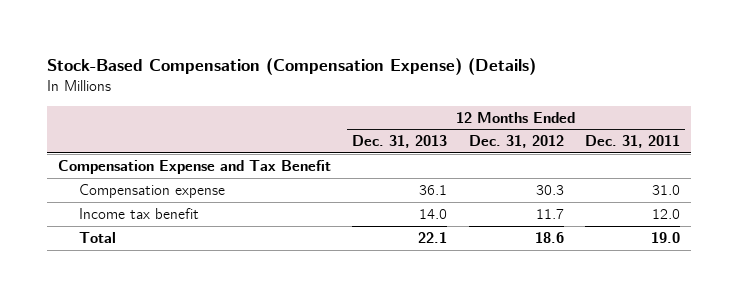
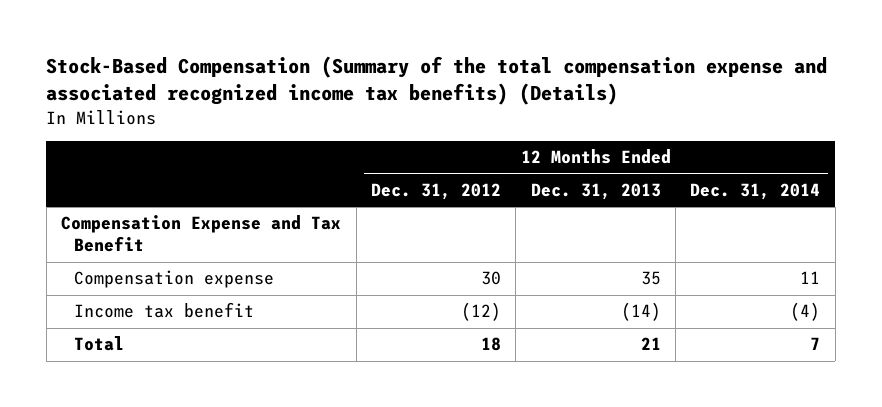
- Stock-Based Compensation (Compensation Expense) (Details)
+ Stock-Based Compensation (Summary of the total compensation expense and associated recognized income tax benefits) (Details)
- | 12 Months Ended Dec. 31, 2013 | 12 Months Ended Dec. 31, 2012 | 12 Months Ended Dec. 31, 2011
+ | 12 Months Ended Dec. 31, 2012 | 12 Months Ended Dec. 31, 2013 | 12 Months Ended Dec. 31, 2014
- Compensation expense | 36.1 | 30.3 | 31.0
- Income tax benefit | 14.0 | 11.7 | 12.0
- Total | 22.1 | 18.6 | 19.0
+ Compensation expense | 30 | 35 | 11
+ Income tax benefit | (12) | (14) | (4)
+ Total | 18 | 21 | 7

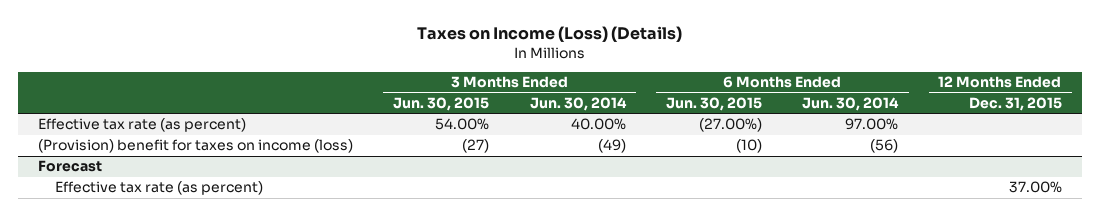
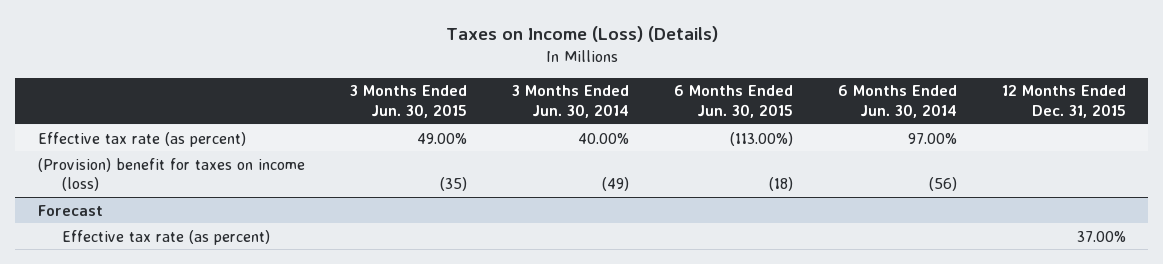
- Effective tax rate (as percent) | 54.00% | 40.00% | (27.00%) | 97.00% |
- (Provision) benefit for taxes on income (loss) | (27) | (49) | (10) | (56) |
+ Effective tax rate (as percent) | 49.00% | 40.00% | (113.00%) | 97.00% |
+ (Provision) benefit for taxes on income (loss) | (35) | (49) | (18) | (56) |

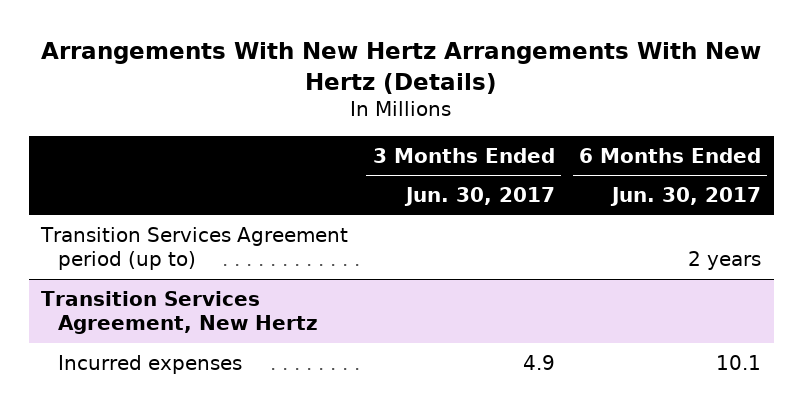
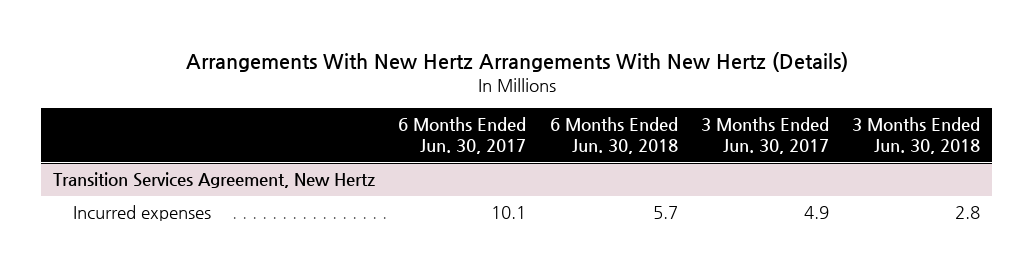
- | 3 Months Ended Jun. 30, 2017 | 6 Months Ended Jun. 30, 2017
+ | 6 Months Ended Jun. 30, 2017 | 6 Months Ended Jun. 30, 2018 | 3 Months Ended Jun. 30, 2017 | 3 Months Ended Jun. 30, 2018
- Transition Services Agreement period (up to) | | 2 years

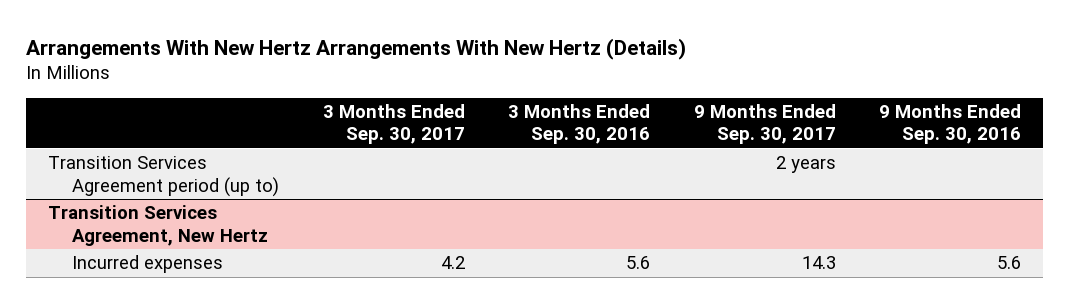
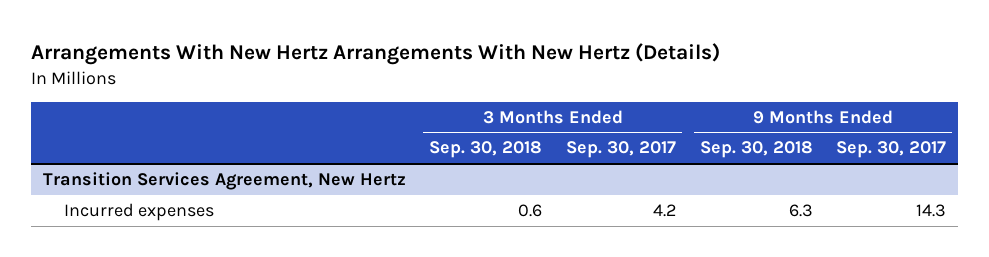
- | 3 Months Ended Sep. 30, 2017 | 3 Months Ended Sep. 30, 2016 | 9 Months Ended Sep. 30, 2017 | 9 Months Ended Sep. 30, 2016
+ | 3 Months Ended Sep. 30, 2018 | 3 Months Ended Sep. 30, 2017 | 9 Months Ended Sep. 30, 2018 | 9 Months Ended Sep. 30, 2017
- Transition Services Agreement period (up to) | | | 2 years |

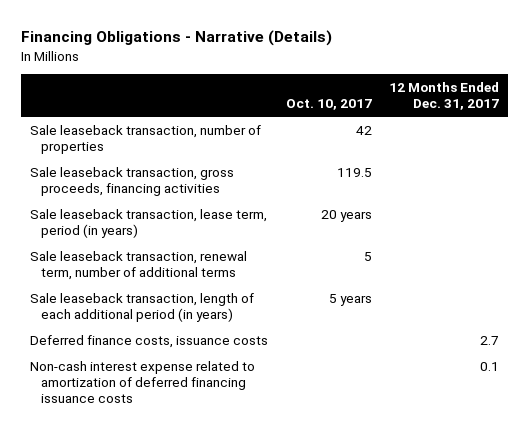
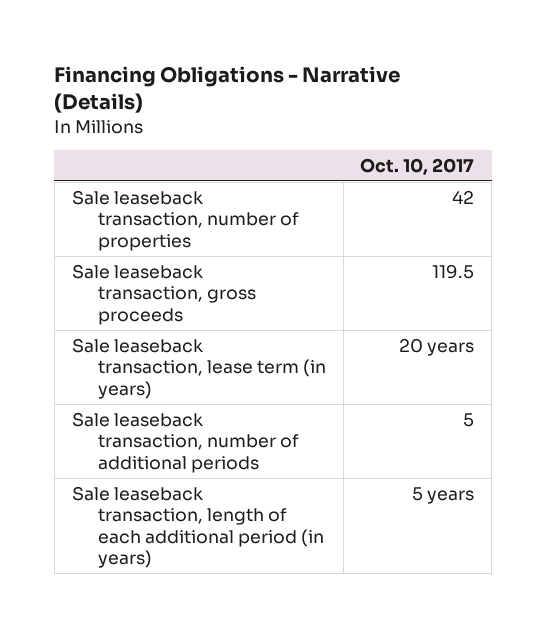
- | Oct. 10, 2017 | 12 Months Ended Dec. 31, 2017
+ | Oct. 10, 2017
- Sale leaseback transaction, gross proceeds, financing activities | 119.5 |
- Sale leaseback transaction, lease term, period (in years) | 20 years |
- Sale leaseback transaction, renewal term, number of additional terms | 5 |
+ Sale leaseback transaction, gross proceeds | 119.5
+ Sale leaseback transaction, lease term (in years) | 20 years
+ Sale leaseback transaction, number of additional periods | 5
- Deferred finance costs, issuance costs | | 2.7
- Non-cash interest expense related to amortization of deferred financing issuance costs | | 0.1

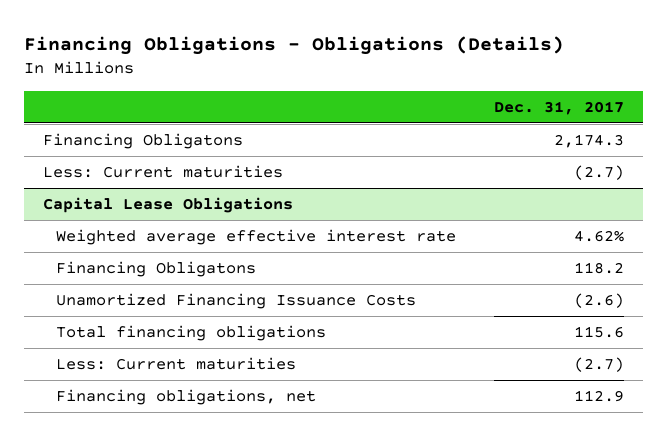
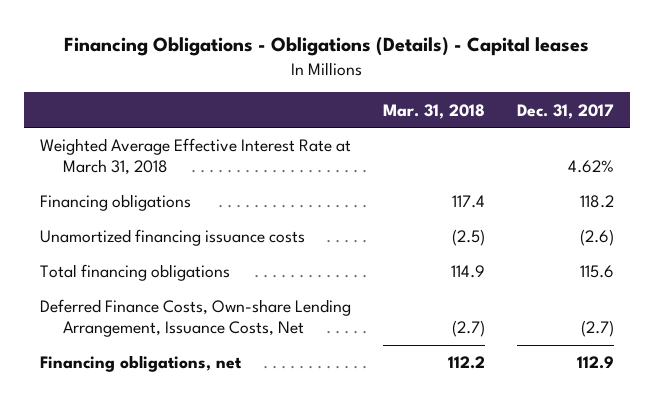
- Financing Obligations - Obligations (Details)
+ Financing Obligations - Obligations (Details) - Capital leases
- | Dec. 31, 2017
+ | Mar. 31, 2018 | Dec. 31, 2017
- Financing Obligatons | 2,174.3
- Less: Current maturities | (2.7)
- Capital Lease Obligations
- Weighted average effective interest rate | 4.62%
- Financing Obligatons | 118.2
- Unamortized Financing Issuance Costs | (2.6)
+ Weighted Average Effective Interest Rate at March 31, 2018 | | 4.62%
+ Financing obligations | 117.4 | 118.2
+ Unamortized financing issuance costs | (2.5) | (2.6)
- Less: Current maturities | (2.7)
+ Deferred Finance Costs, Own-share Lending Arrangement, Issuance Costs, Net | (2.7) | (2.7)

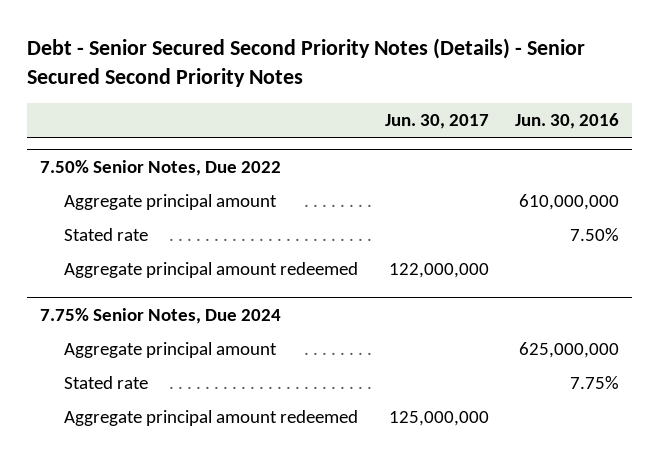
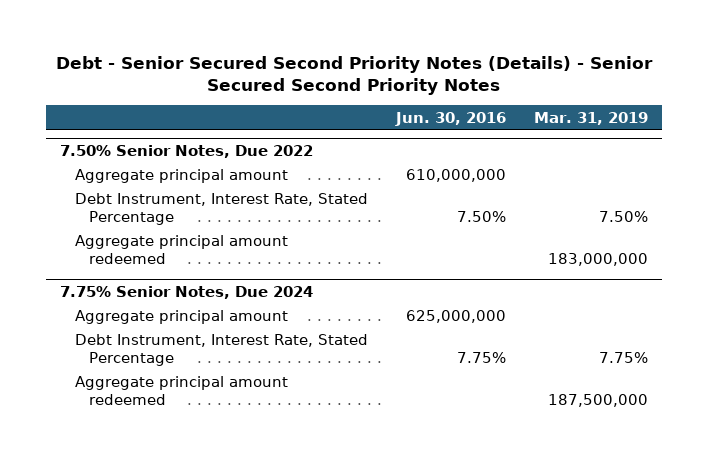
- | Jun. 30, 2017 | Jun. 30, 2016
+ | Jun. 30, 2016 | Mar. 31, 2019
@ 7.50% Senior Notes, Due 2022
- Stated rate | | 7.50%
+ Debt Instrument, Interest Rate, Stated Percentage | 7.50% | 7.50%
@ 7.75% Senior Notes, Due 2024
- Stated rate | | 7.75%
+ Debt Instrument, Interest Rate, Stated Percentage | 7.75% | 7.75%

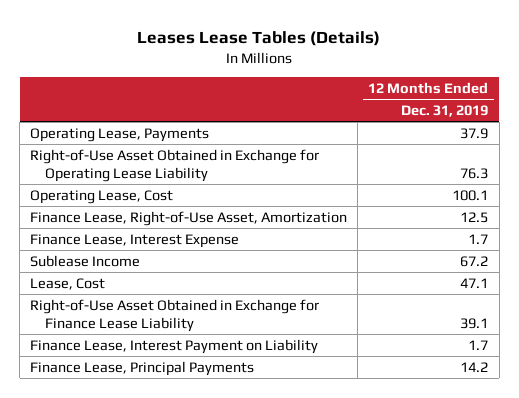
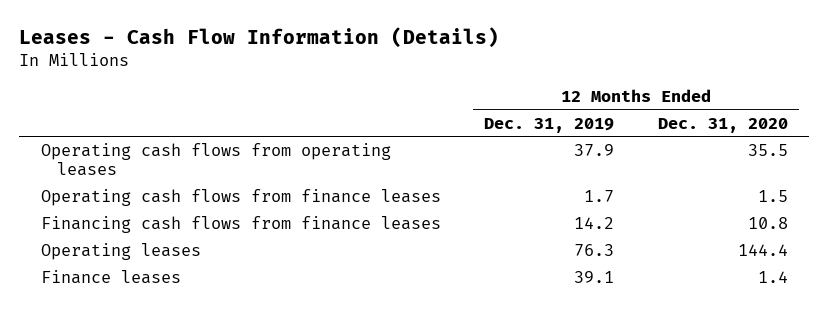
- Leases Lease Tables (Details)
+ Leases - Cash Flow Information (Details)
- | 12 Months Ended Dec. 31, 2019
+ | 12 Months Ended Dec. 31, 2019 | 12 Months Ended Dec. 31, 2020
- Operating Lease, Payments | 37.9
- Right-of-Use Asset Obtained in Exchange for Operating Lease Liability | 76.3
- Operating Lease, Cost | 100.1
- Finance Lease, Right-of-Use Asset, Amortization | 12.5
- Finance Lease, Interest Expense | 1.7
- Sublease Income | 67.2
- Lease, Cost | 47.1
- Right-of-Use Asset Obtained in Exchange for Finance Lease Liability | 39.1
- Finance Lease, Interest Payment on Liability | 1.7
- Finance Lease, Principal Payments | 14.2
+ Operating cash flows from operating leases | 37.9 | 35.5
+ Operating cash flows from finance leases | 1.7 | 1.5
+ Financing cash flows from finance leases | 14.2 | 10.8
+ Operating leases | 76.3 | 144.4
+ Finance leases | 39.1 | 1.4

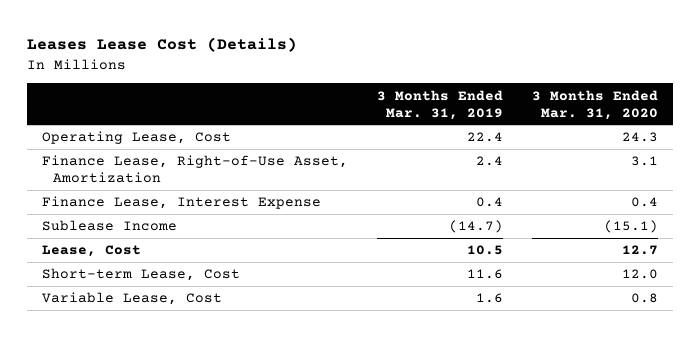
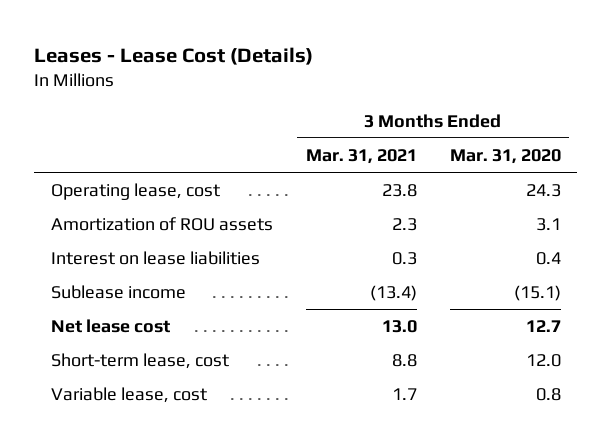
- Leases Lease Cost (Details)
+ Leases - Lease Cost (Details)
- | 3 Months Ended Mar. 31, 2019 | 3 Months Ended Mar. 31, 2020
+ | 3 Months Ended Mar. 31, 2021 | 3 Months Ended Mar. 31, 2020
- Operating Lease, Cost | 22.4 | 24.3
- Finance Lease, Right-of-Use Asset, Amortization | 2.4 | 3.1
- Finance Lease, Interest Expense | 0.4 | 0.4
- Sublease Income | (14.7) | (15.1)
- Lease, Cost | 10.5 | 12.7
- Short-term Lease, Cost | 11.6 | 12.0
- Variable Lease, Cost | 1.6 | 0.8
+ Operating lease, cost | 23.8 | 24.3
+ Amortization of ROU assets | 2.3 | 3.1
+ Interest on lease liabilities | 0.3 | 0.4
+ Sublease income | (13.4) | (15.1)
+ Net lease cost | 13.0 | 12.7
+ Short-term lease, cost | 8.8 | 12.0
+ Variable lease, cost | 1.7 | 0.8

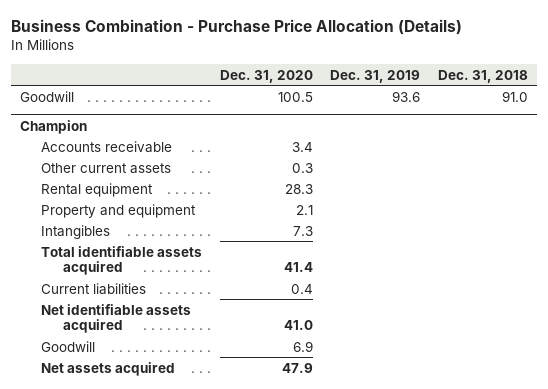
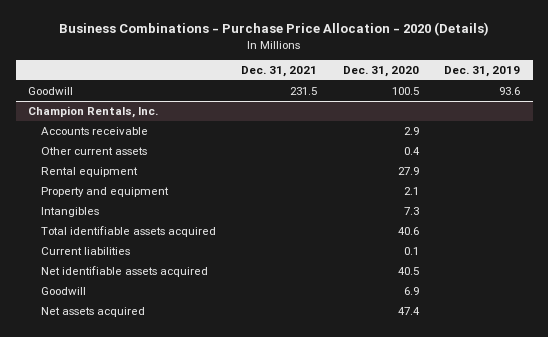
- Business Combination - Purchase Price Allocation (Details)
+ Business Combinations - Purchase Price Allocation - 2020 (Details)
- | Dec. 31, 2020 | Dec. 31, 2019 | Dec. 31, 2018
+ | Dec. 31, 2021 | Dec. 31, 2020 | Dec. 31, 2019
- Champion
- Accounts receivable | 3.4 | |
- Other current assets | 0.3 | |
- Rental equipment | 28.3 | |
+ Champion Rentals, Inc.
+ Accounts receivable | | 2.9 |
+ Other current assets | | 0.4 |
+ Rental equipment | | 27.9 |
- Total identifiable assets acquired | 41.4 | |
- Current liabilities | 0.4 | |
- Net identifiable assets acquired | 41.0 | |
+ Total identifiable assets acquired | | 40.6 |
+ Current liabilities | | 0.1 |
+ Net identifiable assets acquired | | 40.5 |
- Net assets acquired | 47.9 | |
+ Net assets acquired | | 47.4 |

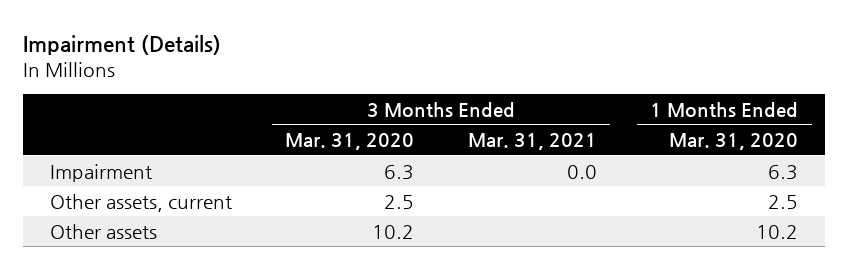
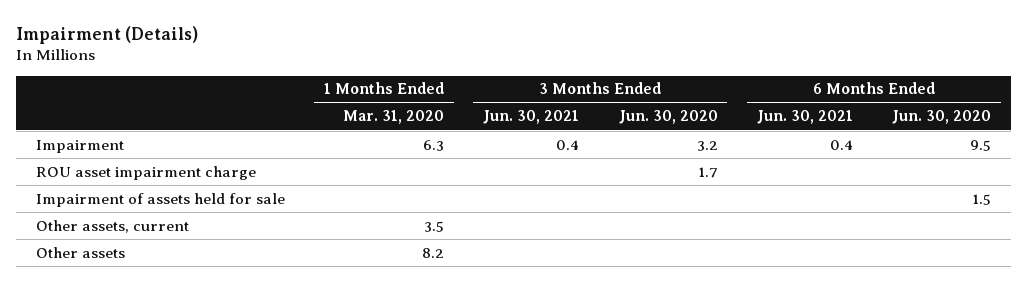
- | 3 Months Ended Mar. 31, 2020 | 3 Months Ended Mar. 31, 2021 | 1 Months Ended Mar. 31, 2020
+ | 1 Months Ended Mar. 31, 2020 | 3 Months Ended Jun. 30, 2021 | 3 Months Ended Jun. 30, 2020 | 6 Months Ended Jun. 30, 2021 | 6 Months Ended Jun. 30, 2020
- Other assets, current | 2.5 | | 2.5
- Other assets | 10.2 | | 10.2
+ ROU asset impairment charge | | | 1.7 | |
+ Impairment of assets held for sale | | | | | 1.5
+ Other assets, current | 3.5 | | | |
+ Other assets | 8.2 | | | |

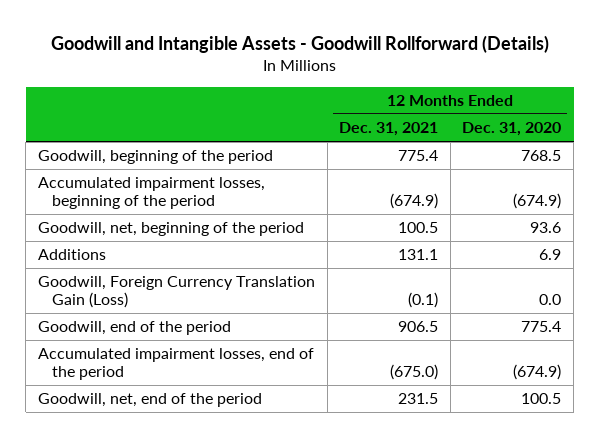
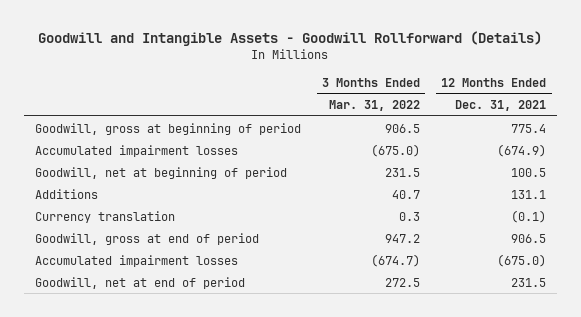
- | 12 Months Ended Dec. 31, 2021 | 12 Months Ended Dec. 31, 2020
+ | 3 Months Ended Mar. 31, 2022 | 12 Months Ended Dec. 31, 2021
- Goodwill, beginning of the period | 775.4 | 768.5
- Accumulated impairment losses, beginning of the period | (674.9) | (674.9)
- Goodwill, net, beginning of the period | 100.5 | 93.6
+ Goodwill, gross at beginning of period | 906.5 | 775.4
+ Accumulated impairment losses | (675.0) | (674.9)
+ Goodwill, net at beginning of period | 231.5 | 100.5
- Goodwill, Foreign Currency Translation Gain (Loss) | (0.1) | 0.0
- Goodwill, end of the period | 906.5 | 775.4
- Accumulated impairment losses, end of the period | (675.0) | (674.9)
- Goodwill, net, end of the period | 231.5 | 100.5
+ Currency translation | 0.3 | (0.1)
+ Goodwill, gross at end of period | 947.2 | 906.5
+ Accumulated impairment losses | (674.7) | (675.0)
+ Goodwill, net at end of period | 272.5 | 231.5

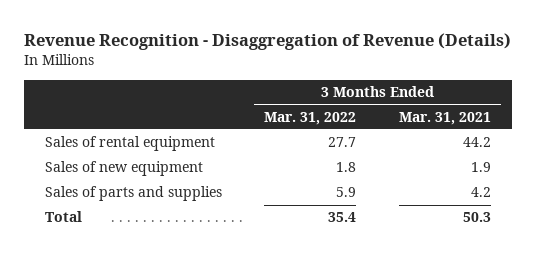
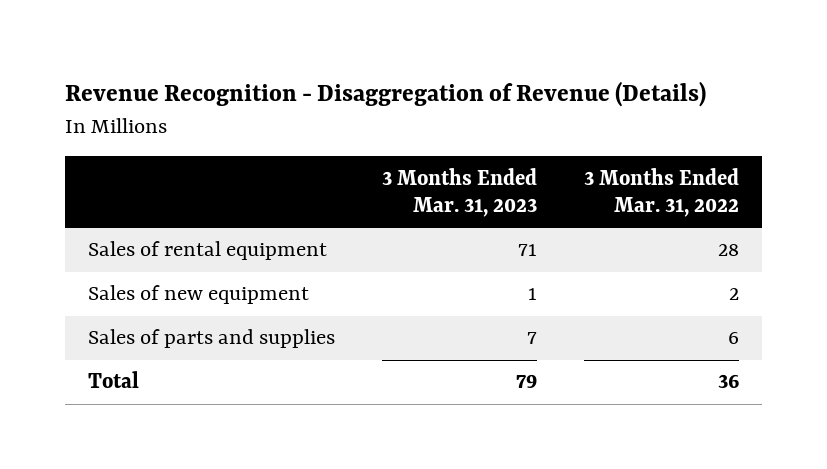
- | 3 Months Ended Mar. 31, 2022 | 3 Months Ended Mar. 31, 2021
+ | 3 Months Ended Mar. 31, 2023 | 3 Months Ended Mar. 31, 2022
- Sales of rental equipment | 27.7 | 44.2
- Sales of new equipment | 1.8 | 1.9
- Sales of parts and supplies | 5.9 | 4.2
- Total | 35.4 | 50.3
+ Sales of rental equipment | 71 | 28
+ Sales of new equipment | 1 | 2
+ Sales of parts and supplies | 7 | 6
+ Total | 79 | 36

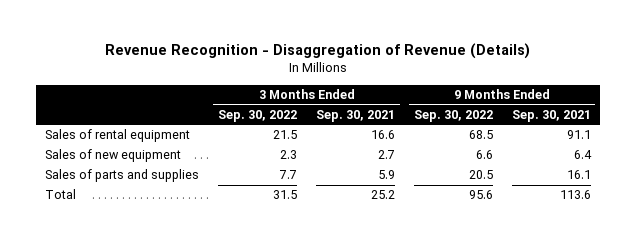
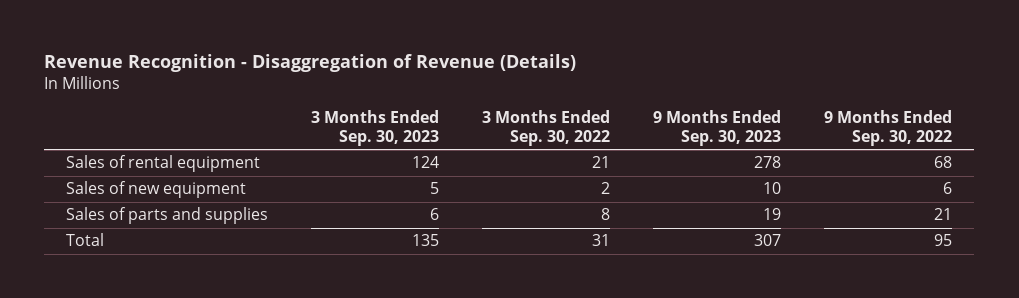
- | 3 Months Ended Sep. 30, 2022 | 3 Months Ended Sep. 30, 2021 | 9 Months Ended Sep. 30, 2022 | 9 Months Ended Sep. 30, 2021
+ | 3 Months Ended Sep. 30, 2023 | 3 Months Ended Sep. 30, 2022 | 9 Months Ended Sep. 30, 2023 | 9 Months Ended Sep. 30, 2022
- Sales of rental equipment | 21.5 | 16.6 | 68.5 | 91.1
- Sales of new equipment | 2.3 | 2.7 | 6.6 | 6.4
- Sales of parts and supplies | 7.7 | 5.9 | 20.5 | 16.1
- Total | 31.5 | 25.2 | 95.6 | 113.6
+ Sales of rental equipment | 124 | 21 | 278 | 68
+ Sales of new equipment | 5 | 2 | 10 | 6
+ Sales of parts and supplies | 6 | 8 | 19 | 21
+ Total | 135 | 31 | 307 | 95

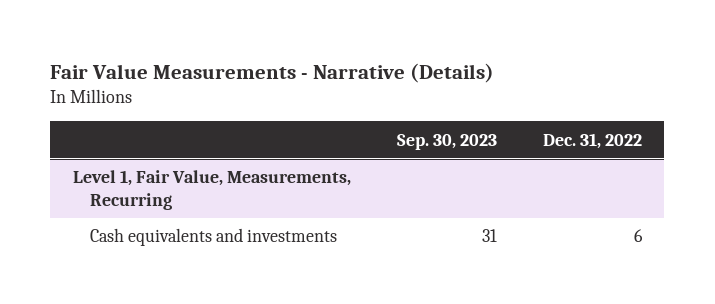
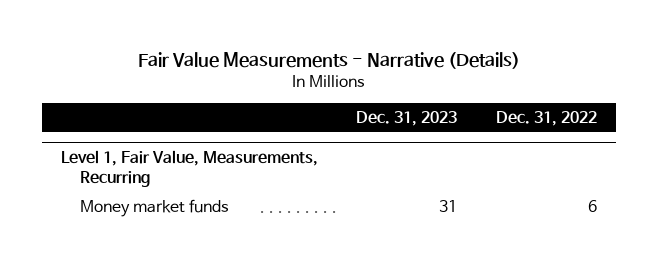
- | Sep. 30, 2023 | Dec. 31, 2022
+ | Dec. 31, 2023 | Dec. 31, 2022
@ Level 1, Fair Value, Measurements, Recurring
- Cash equivalents and investments | 31 | 6
+ Money market funds | 31 | 6

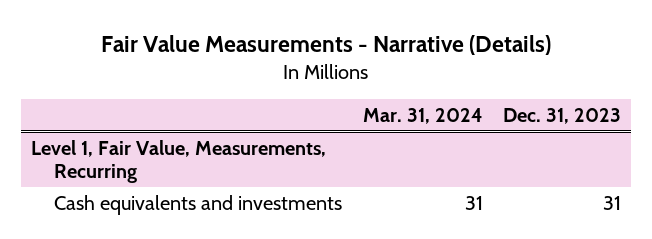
- | Dec. 31, 2023 | Dec. 31, 2022
+ | Mar. 31, 2024 | Dec. 31, 2023
@ Level 1, Fair Value, Measurements, Recurring
- Money market funds | 31 | 6
+ Cash equivalents and investments | 31 | 31

